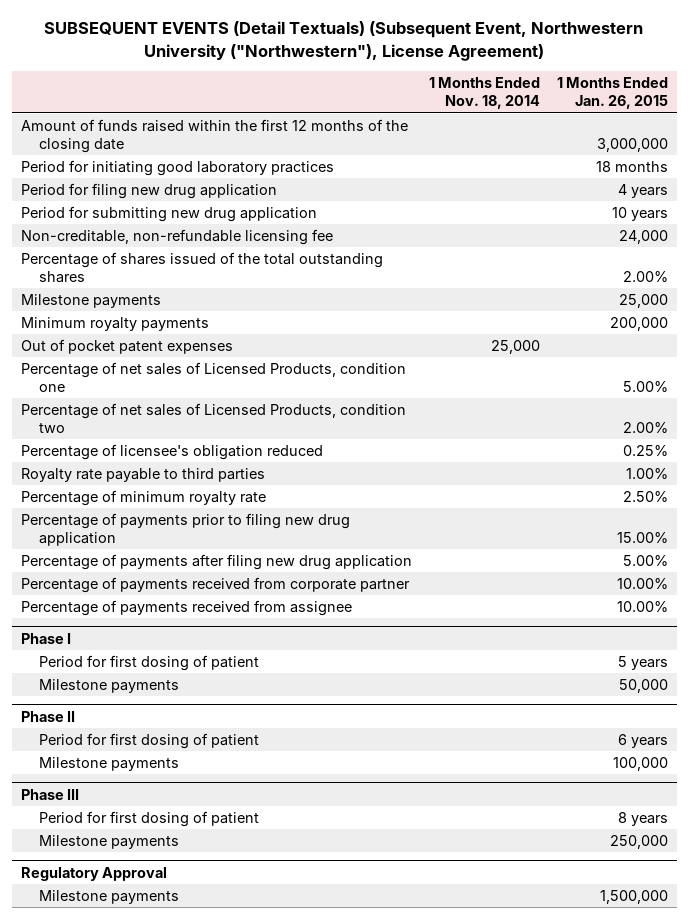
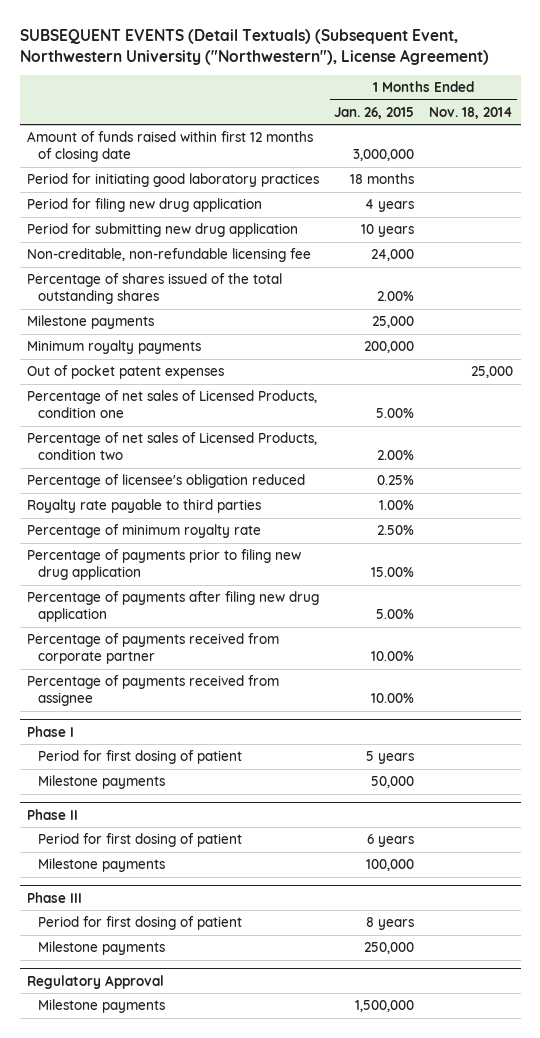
- | 1 Months Ended Nov. 18, 2014 | 1 Months Ended Jan. 26, 2015
+ | 1 Months Ended Jan. 26, 2015 | 1 Months Ended Nov. 18, 2014
- Amount of funds raised within the first 12 months of the closing date | | 3,000,000
+ Amount of funds raised within first 12 months of closing date | 3,000,000 |

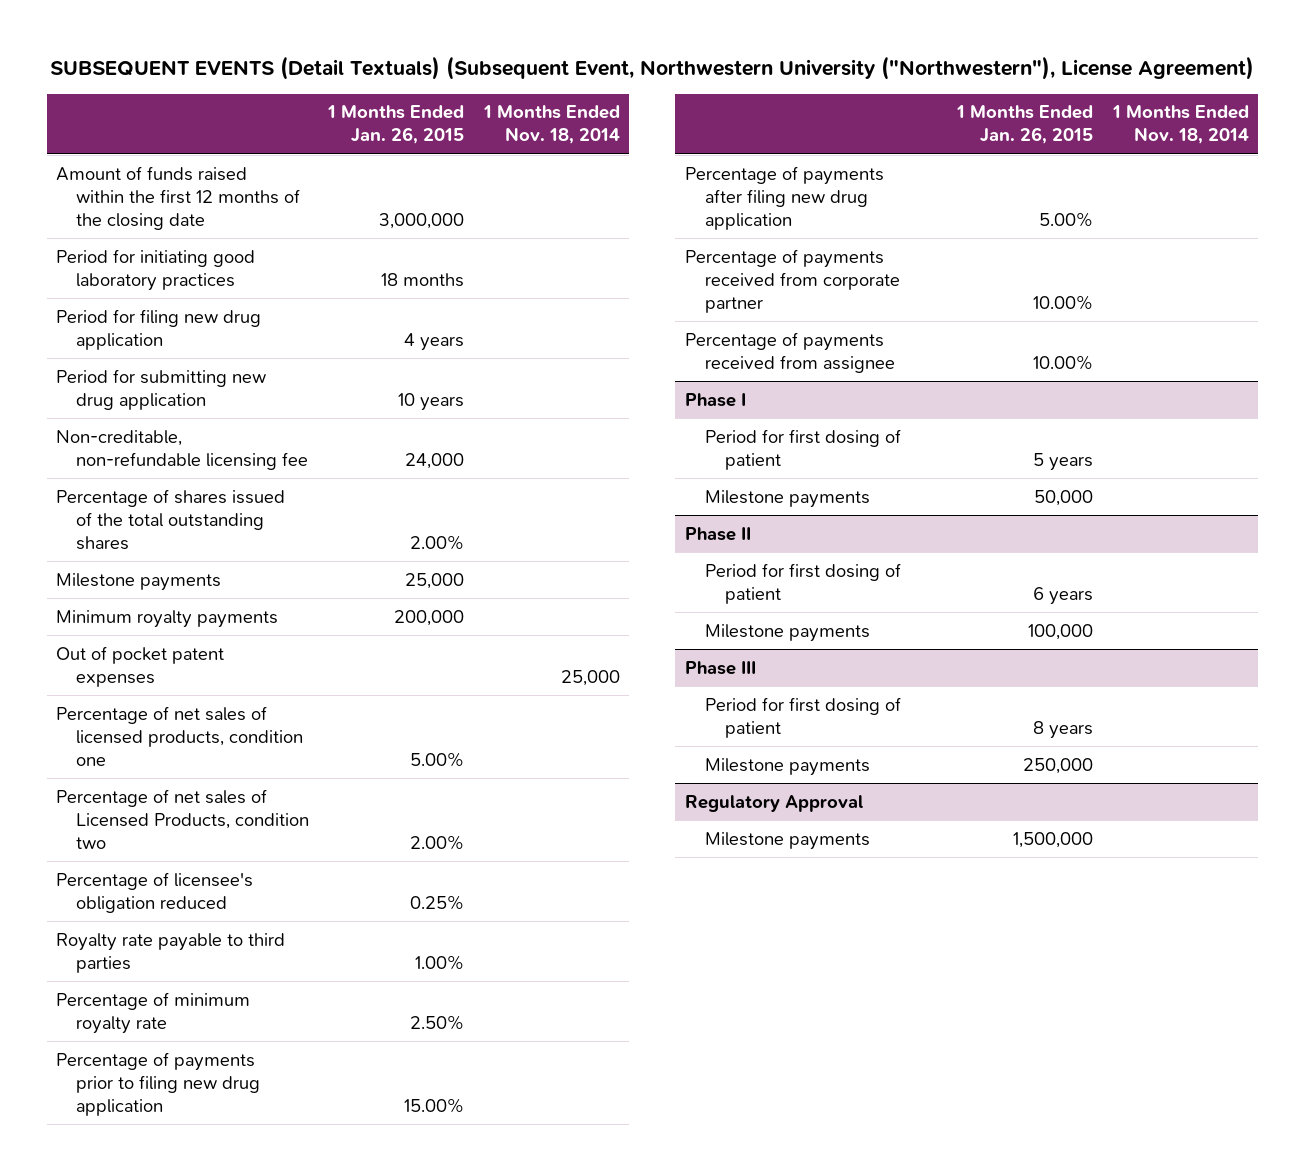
- Amount of funds raised within first 12 months of closing date | 3,000,000 |
+ Amount of funds raised within the first 12 months of the closing date | 3,000,000 |
- Percentage of net sales of Licensed Products, condition one | 5.00% |
+ Percentage of net sales of licensed products, condition one | 5.00% |

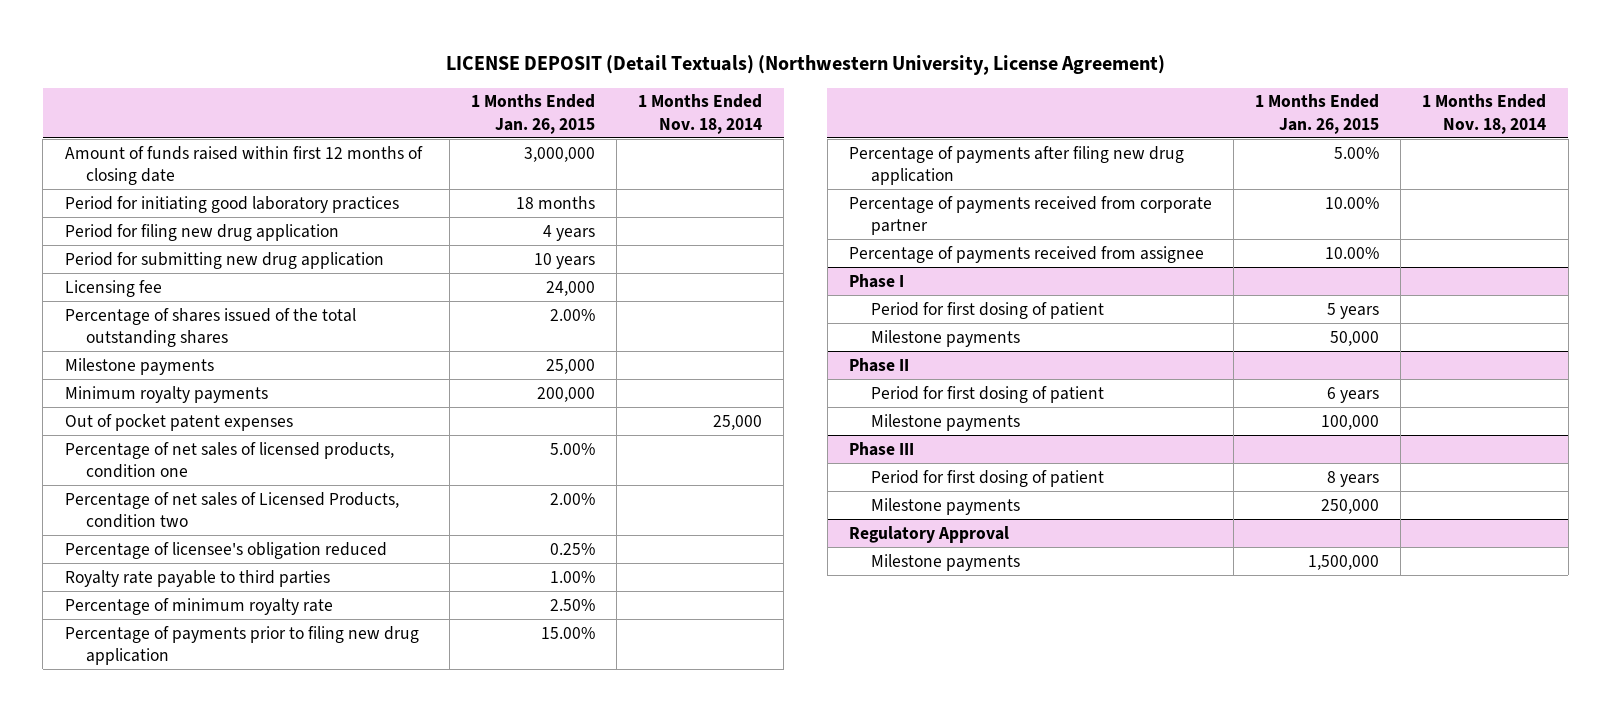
- SUBSEQUENT EVENTS (Detail Textuals) (Subsequent Event, Northwestern University ("Northwestern"), License Agreement)
+ LICENSE DEPOSIT (Detail Textuals) (Northwestern University, License Agreement)
- Amount of funds raised within the first 12 months of the closing date | 3,000,000 |
+ Amount of funds raised within first 12 months of closing date | 3,000,000 |
- Non-creditable, non-refundable licensing fee | 24,000 |
+ Licensing fee | 24,000 |

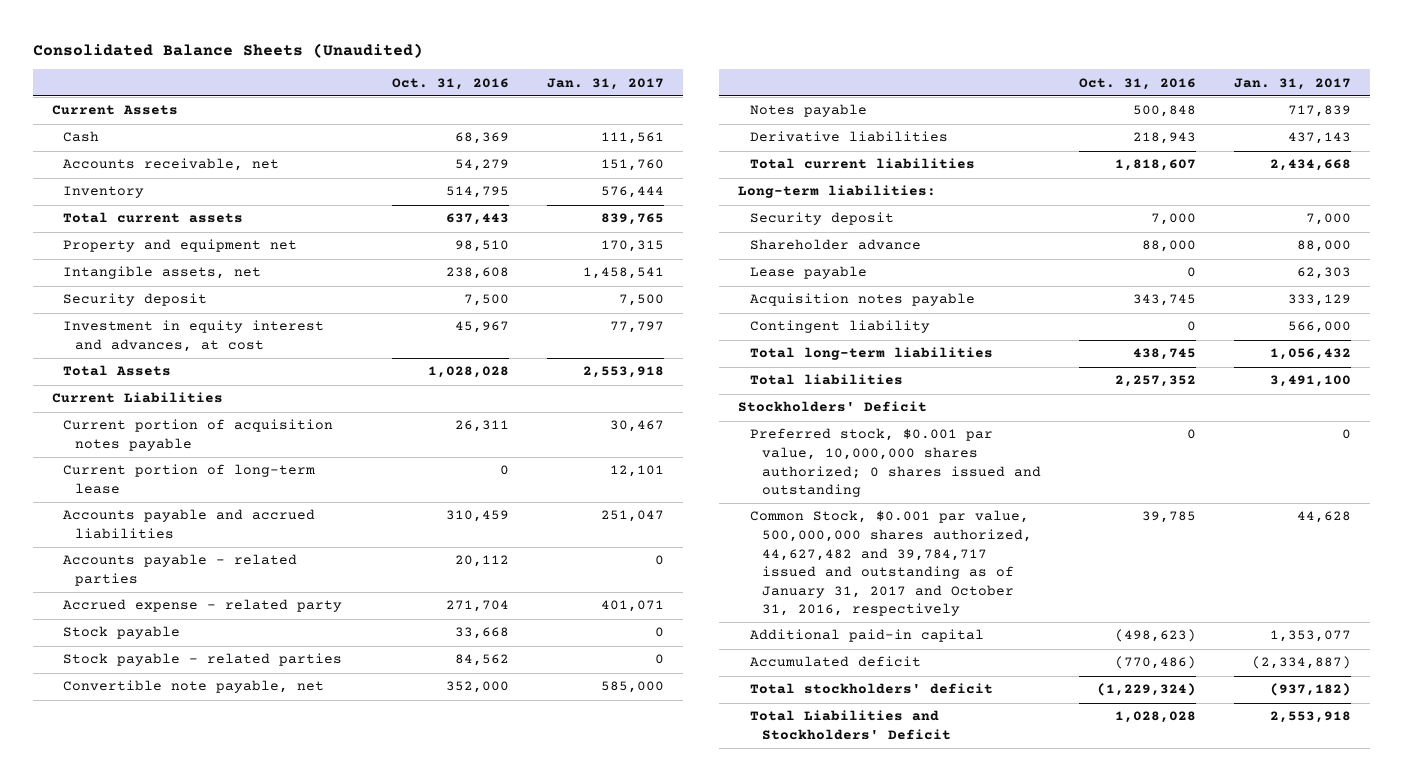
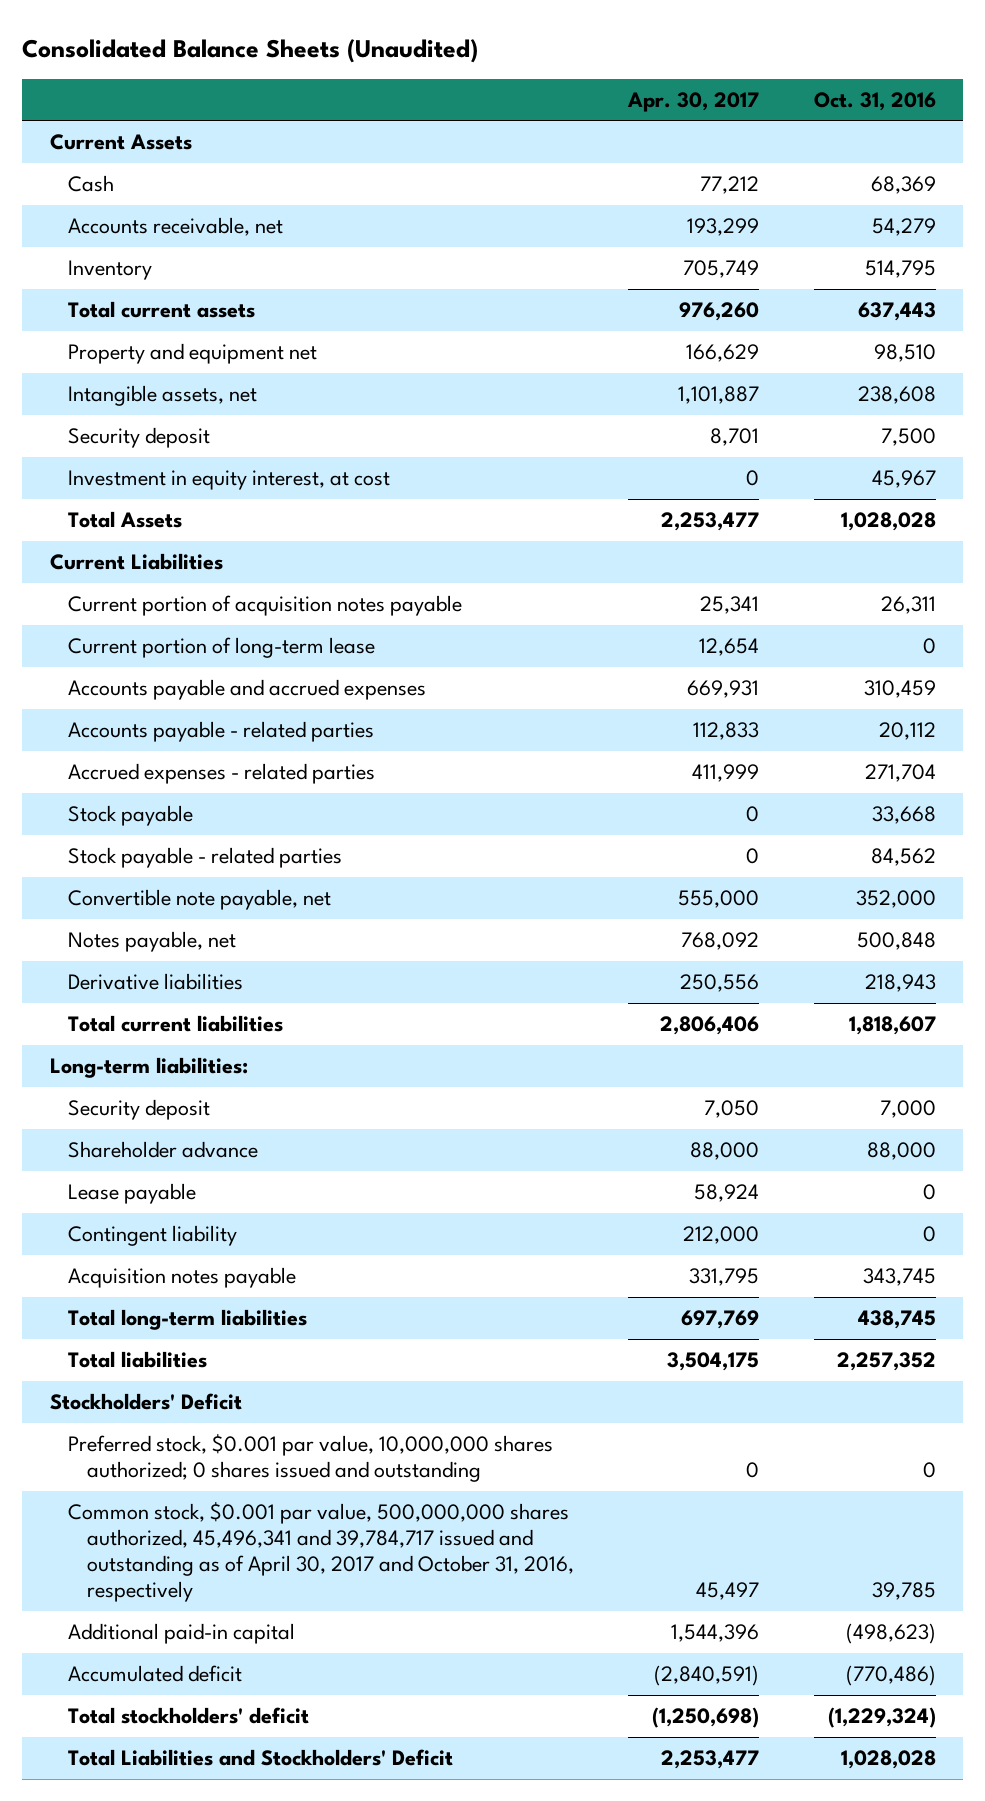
- | Oct. 31, 2016 | Jan. 31, 2017
+ | Apr. 30, 2017 | Oct. 31, 2016
- Investment in equity interest and advances, at cost | 45,967 | 77,797
+ Investment in equity interest, at cost | 0 | 45,967
- Accounts payable and accrued liabilities | 310,459 | 251,047
+ Accounts payable and accrued expenses | 669,931 | 310,459
- Accrued expense - related party | 271,704 | 401,071
+ Accrued expenses - related parties | 411,999 | 271,704
- Notes payable | 500,848 | 717,839
+ Notes payable, net | 768,092 | 500,848
moved down: Acquisition notes payable | 331,795 | 343,745
- Common Stock, $0.001 par value, 500,000,000 shares authorized, 44,627,482 and 39,784,717 issued and outstanding as of January 31, 2017 and October 31, 2016, respectively | 39,785 | 44,628
+ Common stock, $0.001 par value, 500,000,000 shares authorized, 45,496,341 and 39,784,717 issued and outstanding as of April 30, 2017 and October 31, 2016, respectively | 45,497 | 39,785

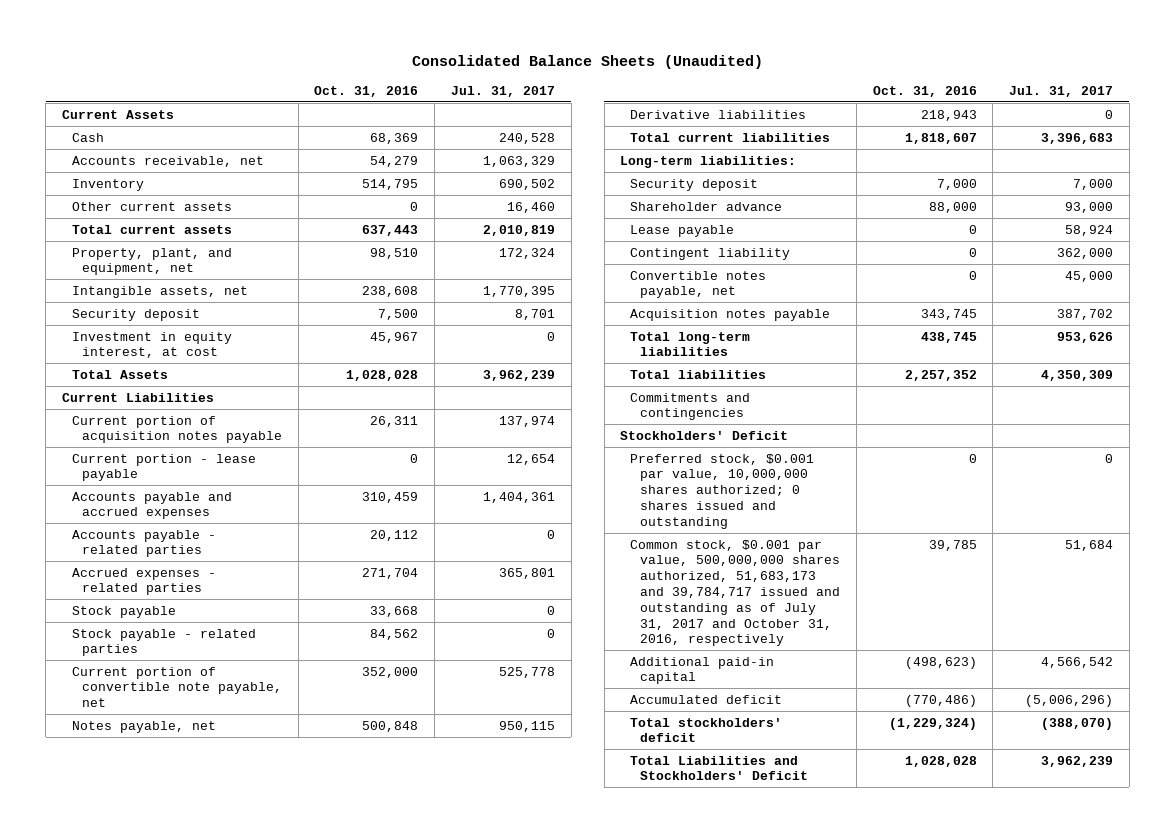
- | Apr. 30, 2017 | Oct. 31, 2016
+ | Oct. 31, 2016 | Jul. 31, 2017
+ Other current assets | 0 | 16,460
- Property and equipment net | 166,629 | 98,510
+ Property, plant, and equipment, net | 98,510 | 172,324
- Current portion of long-term lease | 12,654 | 0
+ Current portion - lease payable | 0 | 12,654
- Convertible note payable, net | 555,000 | 352,000
+ Current portion of convertible note payable, net | 352,000 | 525,778
+ Convertible notes payable, net | 0 | 45,000
+ Commitments and contingencies
- Common stock, $0.001 par value, 500,000,000 shares authorized, 45,496,341 and 39,784,717 issued and outstanding as of April 30, 2017 and October 31, 2016, respectively | 45,497 | 39,785
+ Common stock, $0.001 par value, 500,000,000 shares authorized, 51,683,173 and 39,784,717 issued and outstanding as of July 31, 2017 and October 31, 2016, respectively | 39,785 | 51,684

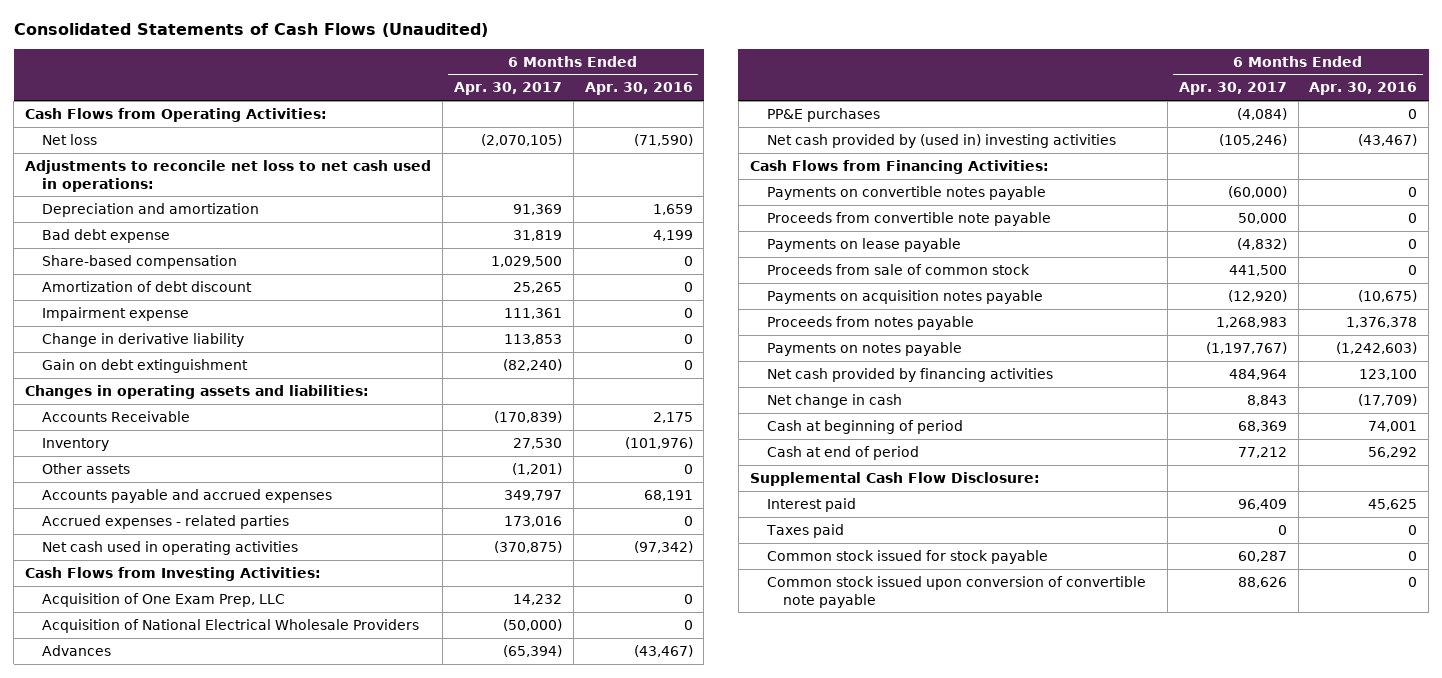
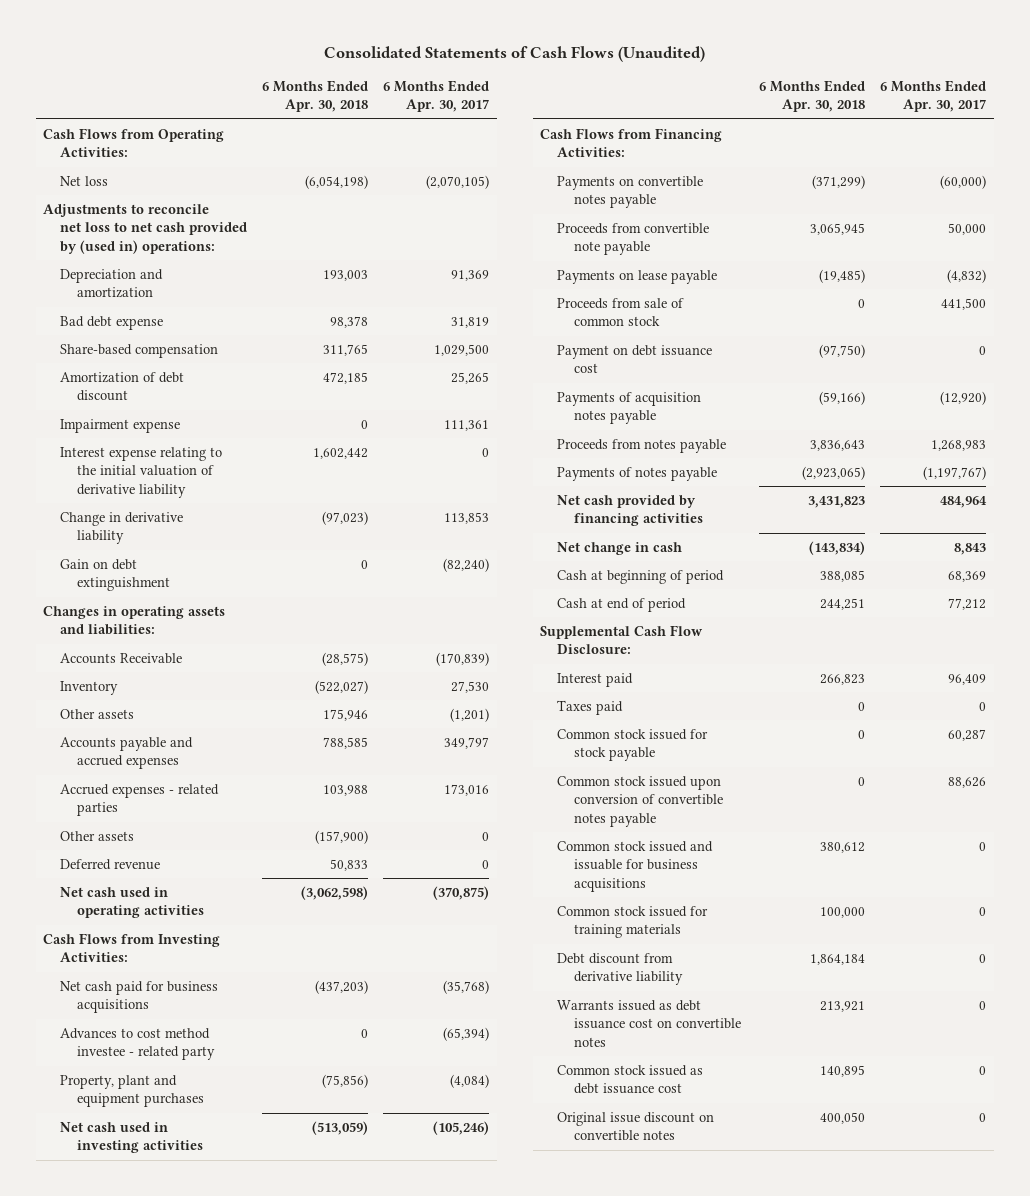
- | 6 Months Ended Apr. 30, 2017 | 6 Months Ended Apr. 30, 2016
+ | 6 Months Ended Apr. 30, 2018 | 6 Months Ended Apr. 30, 2017
- Adjustments to reconcile net loss to net cash used in operations:
+ Adjustments to reconcile net loss to net cash provided by (used in) operations:
+ Interest expense relating to the initial valuation of derivative liability | 1,602,442 | 0
+ Other assets | (157,900) | 0
+ Deferred revenue | 50,833 | 0
- Acquisition of One Exam Prep, LLC | 14,232 | 0
- Acquisition of National Electrical Wholesale Providers | (50,000) | 0
- Advances | (65,394) | (43,467)
- PP&E purchases | (4,084) | 0
- Net cash provided by (used in) investing activities | (105,246) | (43,467)
+ Net cash paid for business acquisitions | (437,203) | (35,768)
+ Advances to cost method investee - related party | 0 | (65,394)
+ Property, plant and equipment purchases | (75,856) | (4,084)
+ Net cash used in investing activities | (513,059) | (105,246)
- Payments on acquisition notes payable | (12,920) | (10,675)
+ Payment on debt issuance cost | (97,750) | 0
+ Payments of acquisition notes payable | (59,166) | (12,920)
- Payments on notes payable | (1,197,767) | (1,242,603)
+ Payments of notes payable | (2,923,065) | (1,197,767)
- Common stock issued upon conversion of convertible note payable | 88,626 | 0
+ Common stock issued upon conversion of convertible notes payable | 0 | 88,626
+ Common stock issued and issuable for business acquisitions | 380,612 | 0
+ Common stock issued for training materials | 100,000 | 0
+ Debt discount from derivative liability | 1,864,184 | 0
+ Warrants issued as debt issuance cost on convertible notes | 213,921 | 0
+ Common stock issued as debt issuance cost | 140,895 | 0
+ Original issue discount on convertible notes | 400,050 | 0

